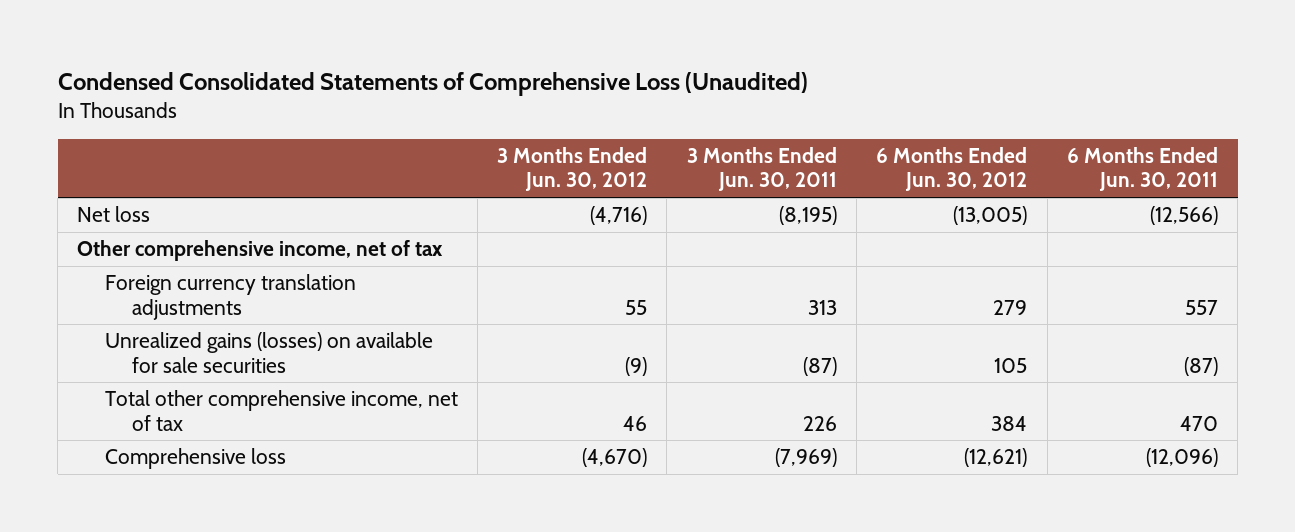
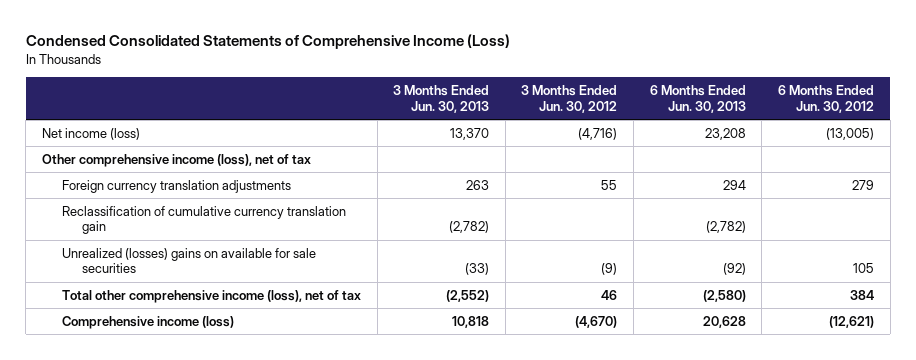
- Condensed Consolidated Statements of Comprehensive Loss (Unaudited)
+ Condensed Consolidated Statements of Comprehensive Income (Loss)
- | 3 Months Ended Jun. 30, 2012 | 3 Months Ended Jun. 30, 2011 | 6 Months Ended Jun. 30, 2012 | 6 Months Ended Jun. 30, 2011
+ | 3 Months Ended Jun. 30, 2013 | 3 Months Ended Jun. 30, 2012 | 6 Months Ended Jun. 30, 2013 | 6 Months Ended Jun. 30, 2012
- Net loss | (4,716) | (8,195) | (13,005) | (12,566)
- Other comprehensive income, net of tax
+ Net income (loss) | 13,370 | (4,716) | 23,208 | (13,005)
+ Other comprehensive income (loss), net of tax
- Unrealized gains (losses) on available for sale securities | (9) | (87) | 105 | (87)
- Total other comprehensive income, net of tax | 46 | 226 | 384 | 470
- Comprehensive loss | (4,670) | (7,969) | (12,621) | (12,096)
+ Reclassification of cumulative currency translation gain | (2,782) | | (2,782) |
+ Unrealized (losses) gains on available for sale securities | (33) | (9) | (92) | 105
+ Total other comprehensive income (loss), net of tax | (2,552) | 46 | (2,580) | 384
+ Comprehensive income (loss) | 10,818 | (4,670) | 20,628 | (12,621)

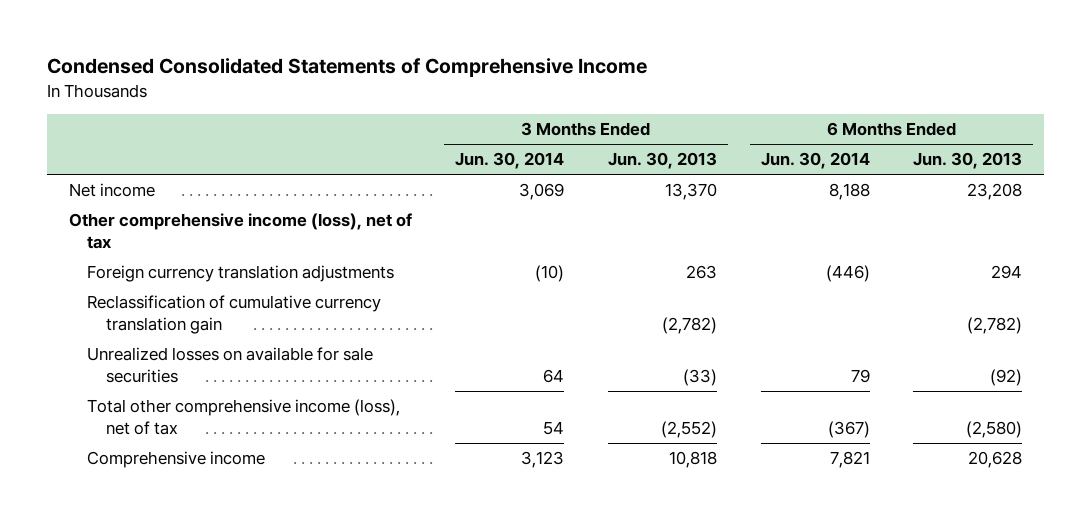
- Condensed Consolidated Statements of Comprehensive Income (Loss)
+ Condensed Consolidated Statements of Comprehensive Income
- | 3 Months Ended Jun. 30, 2013 | 3 Months Ended Jun. 30, 2012 | 6 Months Ended Jun. 30, 2013 | 6 Months Ended Jun. 30, 2012
+ | 3 Months Ended Jun. 30, 2014 | 3 Months Ended Jun. 30, 2013 | 6 Months Ended Jun. 30, 2014 | 6 Months Ended Jun. 30, 2013
- Net income (loss) | 13,370 | (4,716) | 23,208 | (13,005)
+ Net income | 3,069 | 13,370 | 8,188 | 23,208
- Unrealized (losses) gains on available for sale securities | (33) | (9) | (92) | 105
+ Unrealized losses on available for sale securities | 64 | (33) | 79 | (92)
- Comprehensive income (loss) | 10,818 | (4,670) | 20,628 | (12,621)
+ Comprehensive income | 3,123 | 10,818 | 7,821 | 20,628

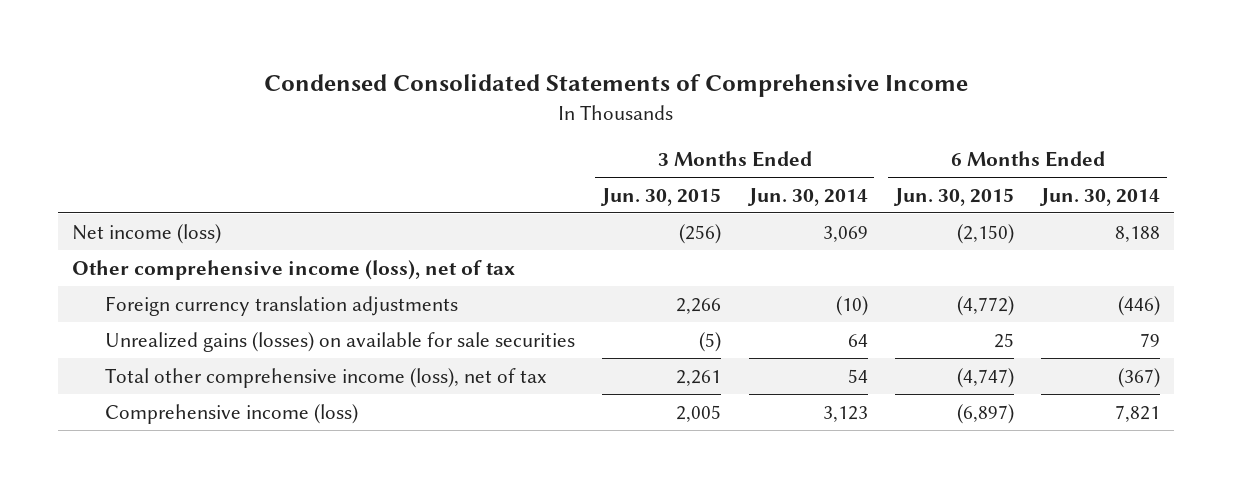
- | 3 Months Ended Jun. 30, 2014 | 3 Months Ended Jun. 30, 2013 | 6 Months Ended Jun. 30, 2014 | 6 Months Ended Jun. 30, 2013
+ | 3 Months Ended Jun. 30, 2015 | 3 Months Ended Jun. 30, 2014 | 6 Months Ended Jun. 30, 2015 | 6 Months Ended Jun. 30, 2014
- Net income | 3,069 | 13,370 | 8,188 | 23,208
+ Net income (loss) | (256) | 3,069 | (2,150) | 8,188
- Reclassification of cumulative currency translation gain | | (2,782) | | (2,782)
- Unrealized losses on available for sale securities | 64 | (33) | 79 | (92)
+ Unrealized gains (losses) on available for sale securities | (5) | 64 | 25 | 79
- Comprehensive income | 3,123 | 10,818 | 7,821 | 20,628
+ Comprehensive income (loss) | 2,005 | 3,123 | (6,897) | 7,821

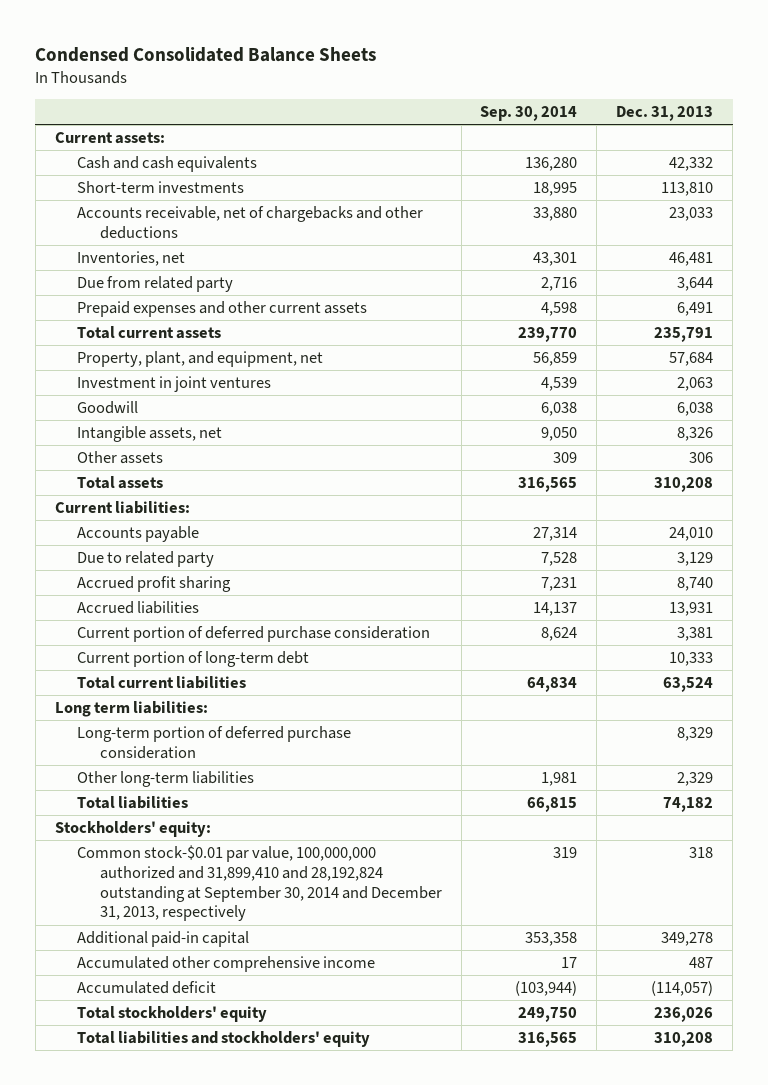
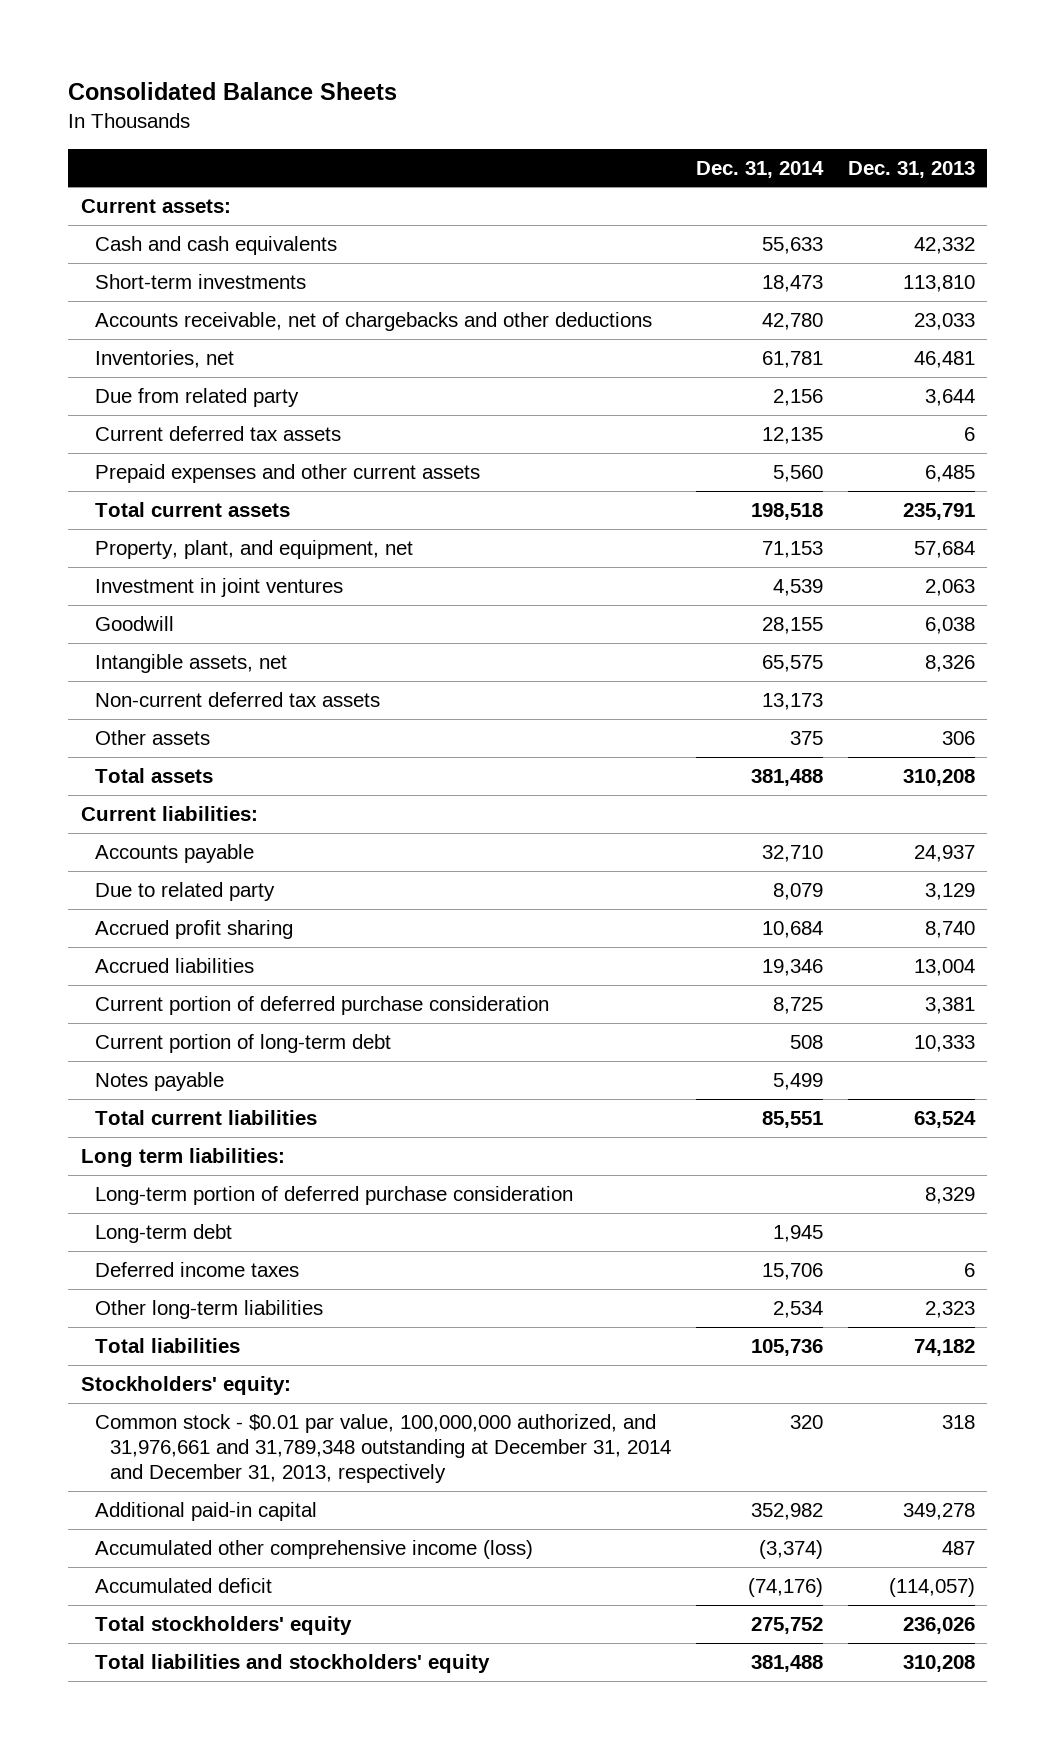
- Condensed Consolidated Balance Sheets
+ Consolidated Balance Sheets
- | Sep. 30, 2014 | Dec. 31, 2013
+ | Dec. 31, 2014 | Dec. 31, 2013
- Prepaid expenses and other current assets | 4,598 | 6,491
+ Current deferred tax assets | 12,135 | 6
+ Prepaid expenses and other current assets | 5,560 | 6,485
+ Non-current deferred tax assets | 13,173 |
- Accounts payable | 27,314 | 24,010
+ Accounts payable | 32,710 | 24,937
- Accrued liabilities | 14,137 | 13,931
+ Accrued liabilities | 19,346 | 13,004
+ Notes payable | 5,499 |
- Other long-term liabilities | 1,981 | 2,329
+ Long-term debt | 1,945 |
+ Deferred income taxes | 15,706 | 6
+ Other long-term liabilities | 2,534 | 2,323
- Common stock-$0.01 par value, 100,000,000 authorized and 31,899,410 and 28,192,824 outstanding at September 30, 2014 and December 31, 2013, respectively | 319 | 318
+ Common stock - $0.01 par value, 100,000,000 authorized, and 31,976,661 and 31,789,348 outstanding at December 31, 2014 and December 31, 2013, respectively | 320 | 318
- Accumulated other comprehensive income | 17 | 487
+ Accumulated other comprehensive income (loss) | (3,374) | 487

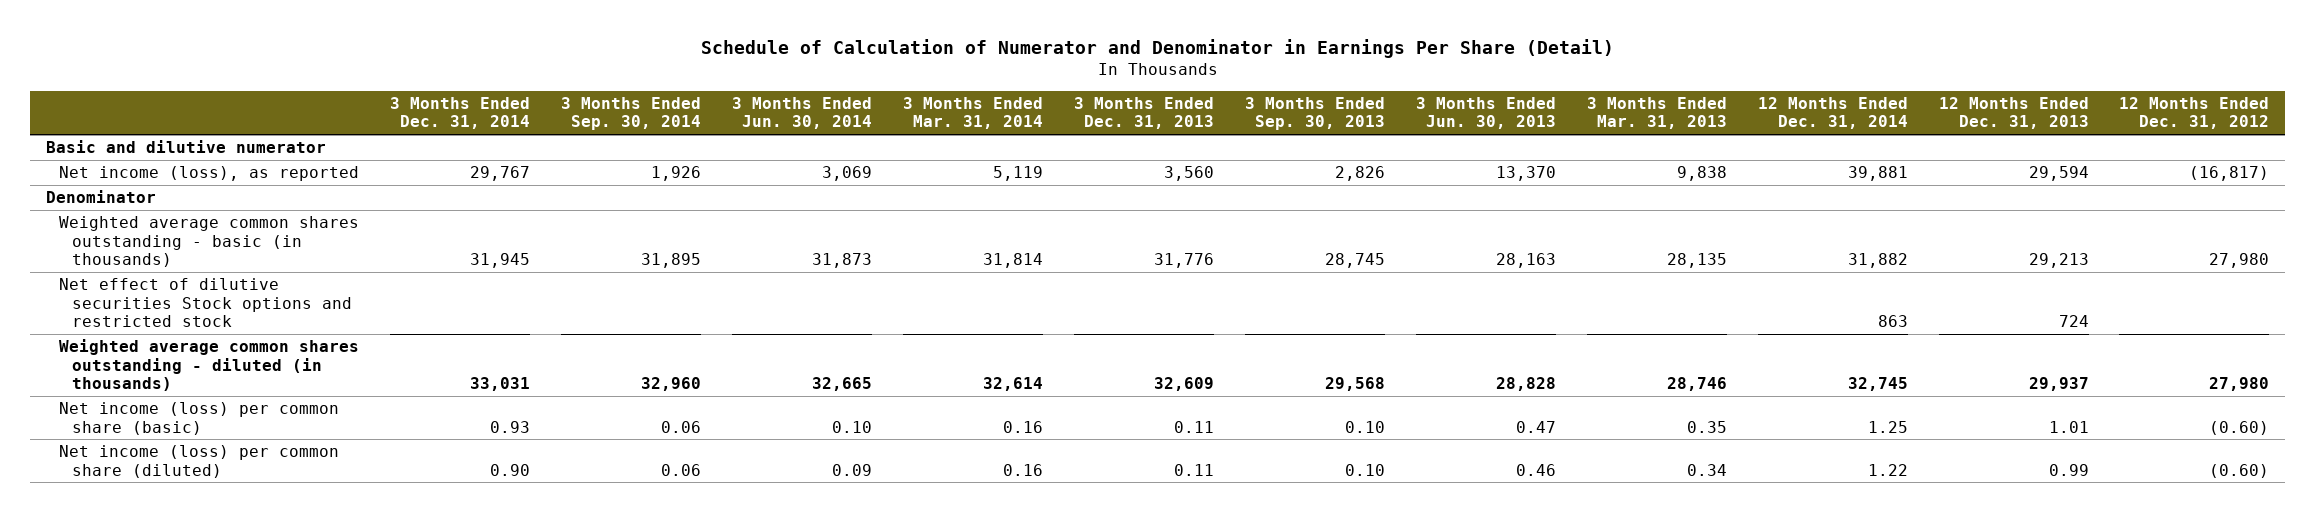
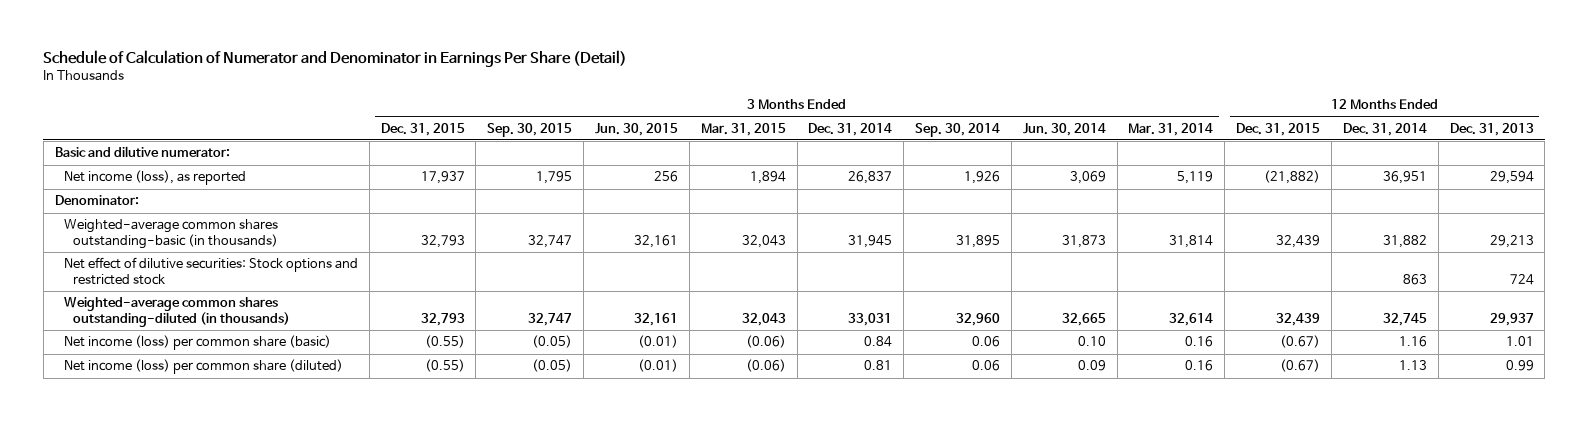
- | 3 Months Ended Dec. 31, 2014 | 3 Months Ended Sep. 30, 2014 | 3 Months Ended Jun. 30, 2014 | 3 Months Ended Mar. 31, 2014 | 3 Months Ended Dec. 31, 2013 | 3 Months Ended Sep. 30, 2013 | 3 Months Ended Jun. 30, 2013 | 3 Months Ended Mar. 31, 2013 | 12 Months Ended Dec. 31, 2014 | 12 Months Ended Dec. 31, 2013 | 12 Months Ended Dec. 31, 2012
+ | 3 Months Ended Dec. 31, 2015 | 3 Months Ended Sep. 30, 2015 | 3 Months Ended Jun. 30, 2015 | 3 Months Ended Mar. 31, 2015 | 3 Months Ended Dec. 31, 2014 | 3 Months Ended Sep. 30, 2014 | 3 Months Ended Jun. 30, 2014 | 3 Months Ended Mar. 31, 2014 | 12 Months Ended Dec. 31, 2015 | 12 Months Ended Dec. 31, 2014 | 12 Months Ended Dec. 31, 2013
- Basic and dilutive numerator
- Net income (loss), as reported | 29,767 | 1,926 | 3,069 | 5,119 | 3,560 | 2,826 | 13,370 | 9,838 | 39,881 | 29,594 | (16,817)
- Denominator
- Weighted average common shares outstanding - basic (in thousands) | 31,945 | 31,895 | 31,873 | 31,814 | 31,776 | 28,745 | 28,163 | 28,135 | 31,882 | 29,213 | 27,980
- Net effect of dilutive securities Stock options and restricted stock | | | | | | | | | 863 | 724 |
- Weighted average common shares outstanding - diluted (in thousands) | 33,031 | 32,960 | 32,665 | 32,614 | 32,609 | 29,568 | 28,828 | 28,746 | 32,745 | 29,937 | 27,980
- Net income (loss) per common share (basic) | 0.93 | 0.06 | 0.10 | 0.16 | 0.11 | 0.10 | 0.47 | 0.35 | 1.25 | 1.01 | (0.60)
- Net income (loss) per common share (diluted) | 0.90 | 0.06 | 0.09 | 0.16 | 0.11 | 0.10 | 0.46 | 0.34 | 1.22 | 0.99 | (0.60)
+ Basic and dilutive numerator:
+ Net income (loss), as reported | 17,937 | 1,795 | 256 | 1,894 | 26,837 | 1,926 | 3,069 | 5,119 | (21,882) | 36,951 | 29,594
+ Denominator:
+ Weighted-average common shares outstanding-basic (in thousands) | 32,793 | 32,747 | 32,161 | 32,043 | 31,945 | 31,895 | 31,873 | 31,814 | 32,439 | 31,882 | 29,213
+ Net effect of dilutive securities: Stock options and restricted stock | | | | | | | | | | 863 | 724
+ Weighted-average common shares outstanding-diluted (in thousands) | 32,793 | 32,747 | 32,161 | 32,043 | 33,031 | 32,960 | 32,665 | 32,614 | 32,439 | 32,745 | 29,937
+ Net income (loss) per common share (basic) | (0.55) | (0.05) | (0.01) | (0.06) | 0.84 | 0.06 | 0.10 | 0.16 | (0.67) | 1.16 | 1.01
+ Net income (loss) per common share (diluted) | (0.55) | (0.05) | (0.01) | (0.06) | 0.81 | 0.06 | 0.09 | 0.16 | (0.67) | 1.13 | 0.99

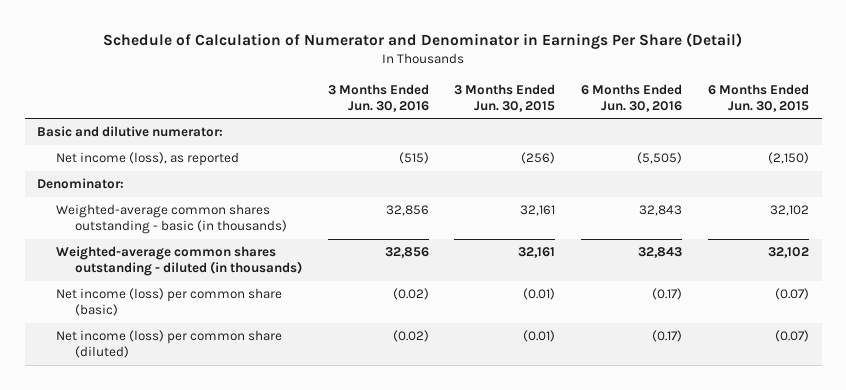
- | 3 Months Ended Dec. 31, 2015 | 3 Months Ended Sep. 30, 2015 | 3 Months Ended Jun. 30, 2015 | 3 Months Ended Mar. 31, 2015 | 3 Months Ended Dec. 31, 2014 | 3 Months Ended Sep. 30, 2014 | 3 Months Ended Jun. 30, 2014 | 3 Months Ended Mar. 31, 2014 | 12 Months Ended Dec. 31, 2015 | 12 Months Ended Dec. 31, 2014 | 12 Months Ended Dec. 31, 2013
+ | 3 Months Ended Jun. 30, 2016 | 3 Months Ended Jun. 30, 2015 | 6 Months Ended Jun. 30, 2016 | 6 Months Ended Jun. 30, 2015
- Net income (loss), as reported | 17,937 | 1,795 | 256 | 1,894 | 26,837 | 1,926 | 3,069 | 5,119 | (21,882) | 36,951 | 29,594
+ Net income (loss), as reported | (515) | (256) | (5,505) | (2,150)
- Weighted-average common shares outstanding-basic (in thousands) | 32,793 | 32,747 | 32,161 | 32,043 | 31,945 | 31,895 | 31,873 | 31,814 | 32,439 | 31,882 | 29,213
- Net effect of dilutive securities: Stock options and restricted stock | | | | | | | | | | 863 | 724
- Weighted-average common shares outstanding-diluted (in thousands) | 32,793 | 32,747 | 32,161 | 32,043 | 33,031 | 32,960 | 32,665 | 32,614 | 32,439 | 32,745 | 29,937
+ Weighted-average common shares outstanding - basic (in thousands) | 32,856 | 32,161 | 32,843 | 32,102
+ Weighted-average common shares outstanding - diluted (in thousands) | 32,856 | 32,161 | 32,843 | 32,102

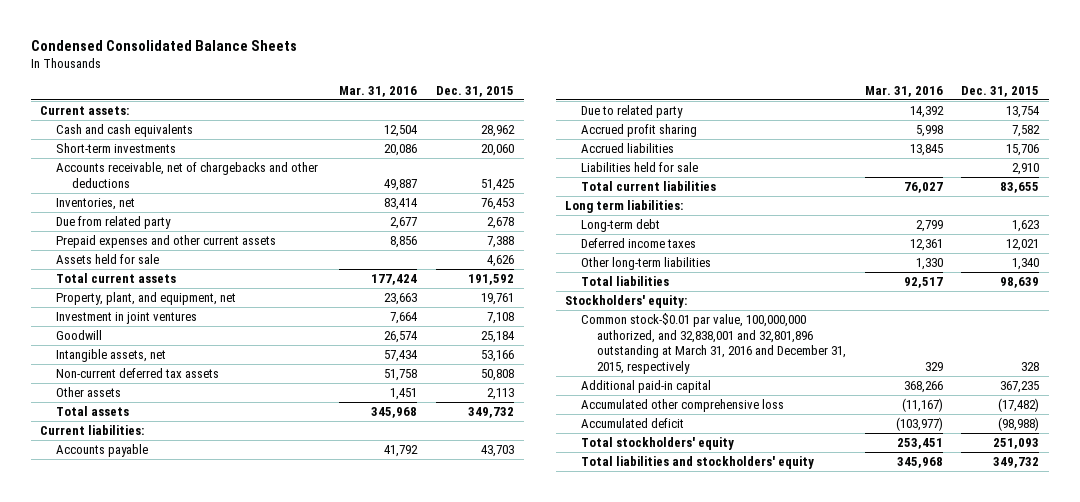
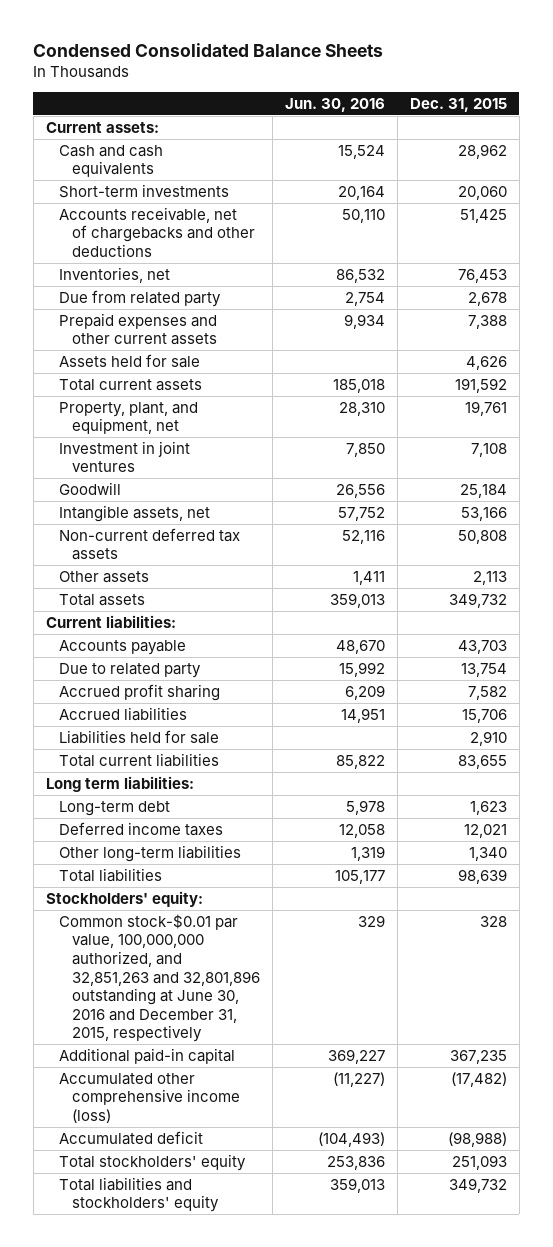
- | Mar. 31, 2016 | Dec. 31, 2015
+ | Jun. 30, 2016 | Dec. 31, 2015
- Common stock-$0.01 par value, 100,000,000 authorized, and 32,838,001 and 32,801,896 outstanding at March 31, 2016 and December 31, 2015, respectively | 329 | 328
+ Common stock-$0.01 par value, 100,000,000 authorized, and 32,851,263 and 32,801,896 outstanding at June 30, 2016 and December 31, 2015, respectively | 329 | 328
- Accumulated other comprehensive loss | (11,167) | (17,482)
+ Accumulated other comprehensive income (loss) | (11,227) | (17,482)

